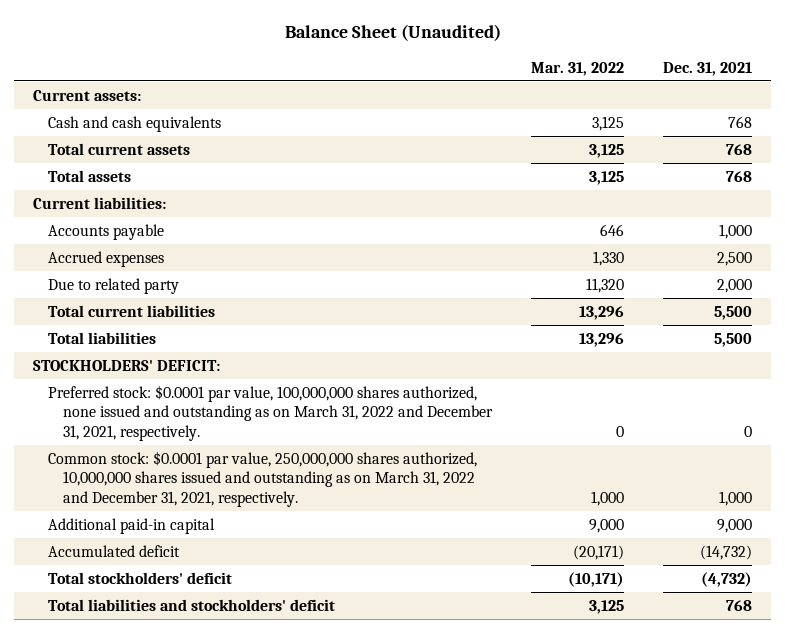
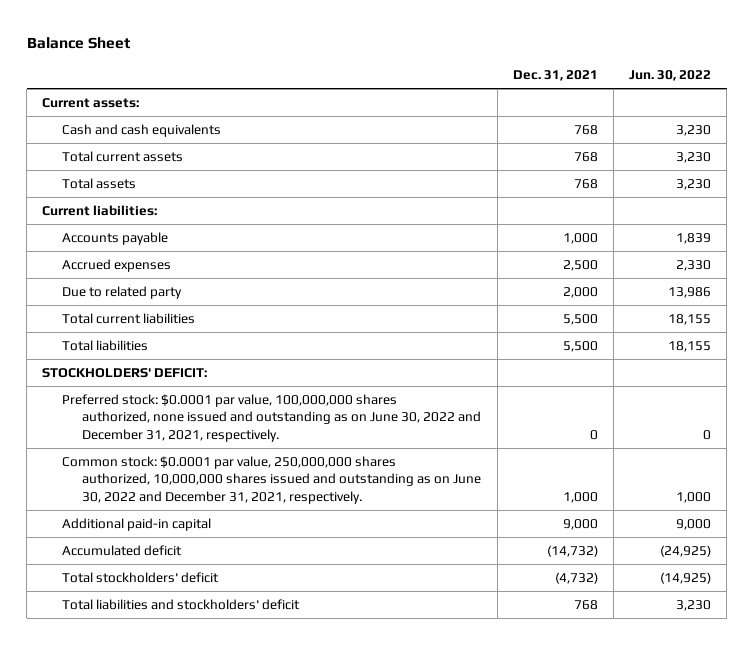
- Balance Sheet (Unaudited)
+ Balance Sheet
- | Mar. 31, 2022 | Dec. 31, 2021
+ | Dec. 31, 2021 | Jun. 30, 2022
- Preferred stock: $0.0001 par value, 100,000,000 shares authorized, none issued and outstanding as on March 31, 2022 and December 31, 2021, respectively. | 0 | 0
- Common stock: $0.0001 par value, 250,000,000 shares authorized, 10,000,000 shares issued and outstanding as on March 31, 2022 and December 31, 2021, respectively. | 1,000 | 1,000
+ Preferred stock: $0.0001 par value, 100,000,000 shares authorized, none issued and outstanding as on June 30, 2022 and December 31, 2021, respectively. | 0 | 0
+ Common stock: $0.0001 par value, 250,000,000 shares authorized, 10,000,000 shares issued and outstanding as on June 30, 2022 and December 31, 2021, respectively. | 1,000 | 1,000

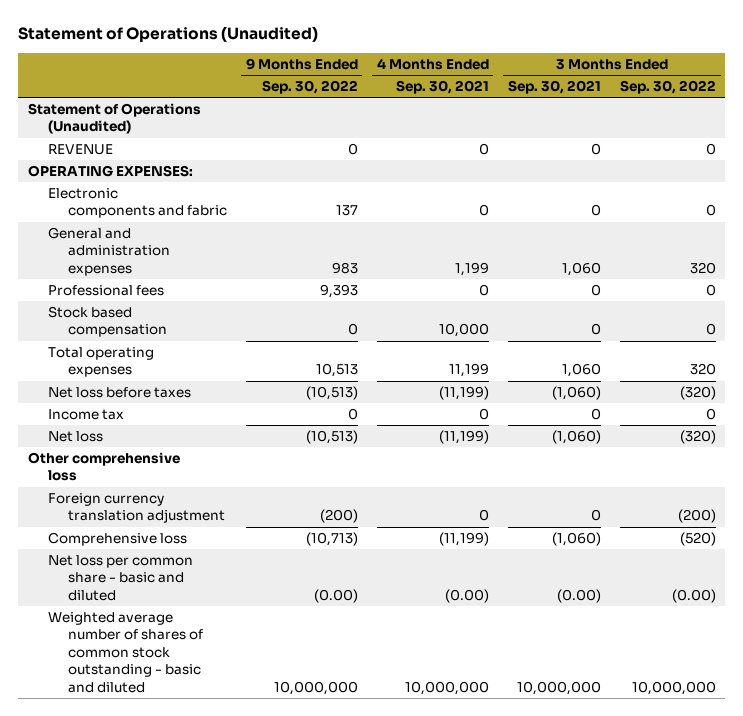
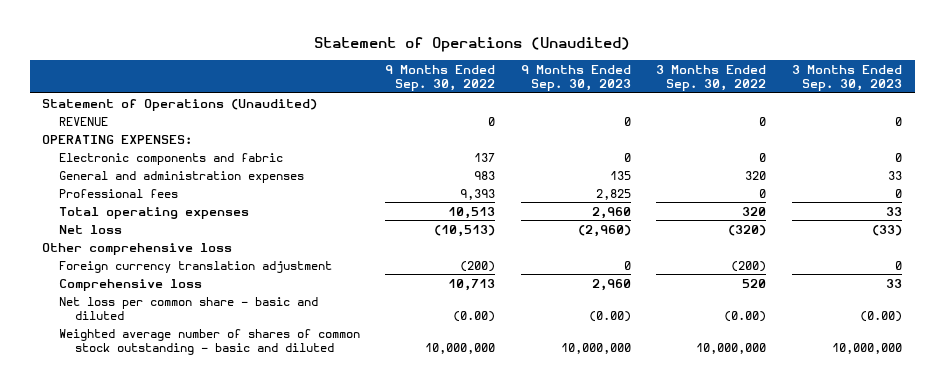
- | 9 Months Ended Sep. 30, 2022 | 4 Months Ended Sep. 30, 2021 | 3 Months Ended Sep. 30, 2021 | 3 Months Ended Sep. 30, 2022
+ | 9 Months Ended Sep. 30, 2022 | 9 Months Ended Sep. 30, 2023 | 3 Months Ended Sep. 30, 2022 | 3 Months Ended Sep. 30, 2023
- Stock based compensation | 0 | 10,000 | 0 | 0
- Net loss before taxes | (10,513) | (11,199) | (1,060) | (320)
- Income tax | 0 | 0 | 0 | 0
- Comprehensive loss | (10,713) | (11,199) | (1,060) | (520)
+ Comprehensive loss | 10,713 | 2,960 | 520 | 33

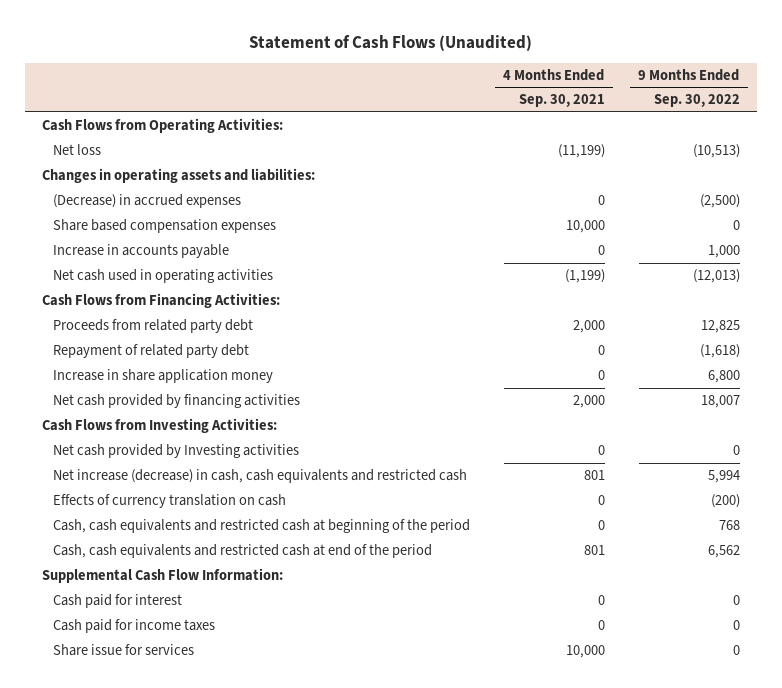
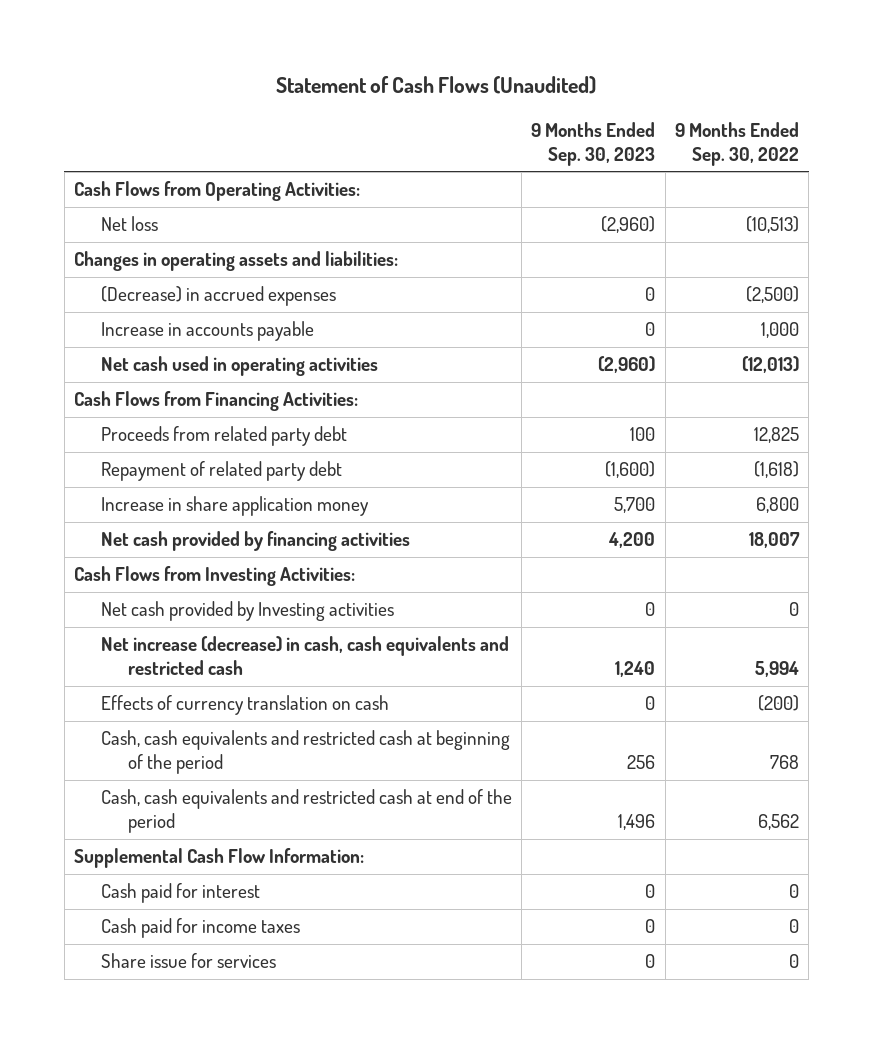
- | 4 Months Ended Sep. 30, 2021 | 9 Months Ended Sep. 30, 2022
+ | 9 Months Ended Sep. 30, 2023 | 9 Months Ended Sep. 30, 2022
- Share based compensation expenses | 10,000 | 0

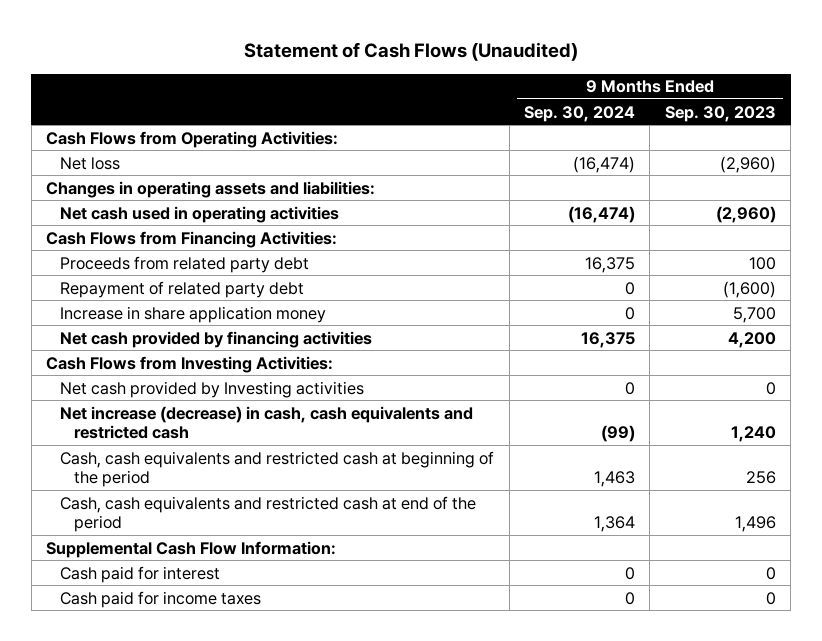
- | 9 Months Ended Sep. 30, 2023 | 9 Months Ended Sep. 30, 2022
+ | 9 Months Ended Sep. 30, 2024 | 9 Months Ended Sep. 30, 2023
- (Decrease) in accrued expenses | 0 | (2,500)
- Increase in accounts payable | 0 | 1,000
- Effects of currency translation on cash | 0 | (200)
- Share issue for services | 0 | 0

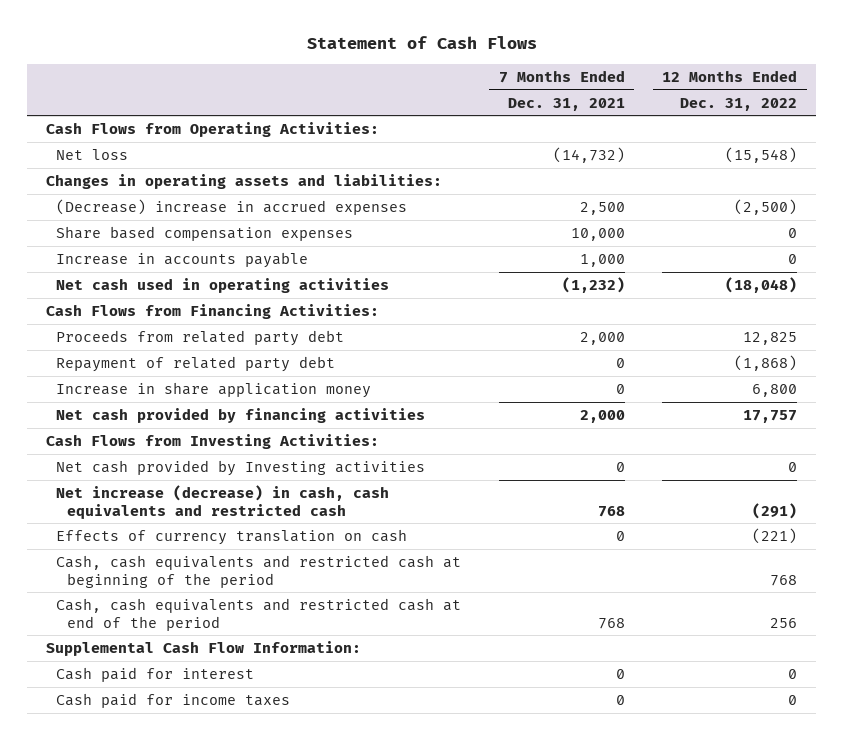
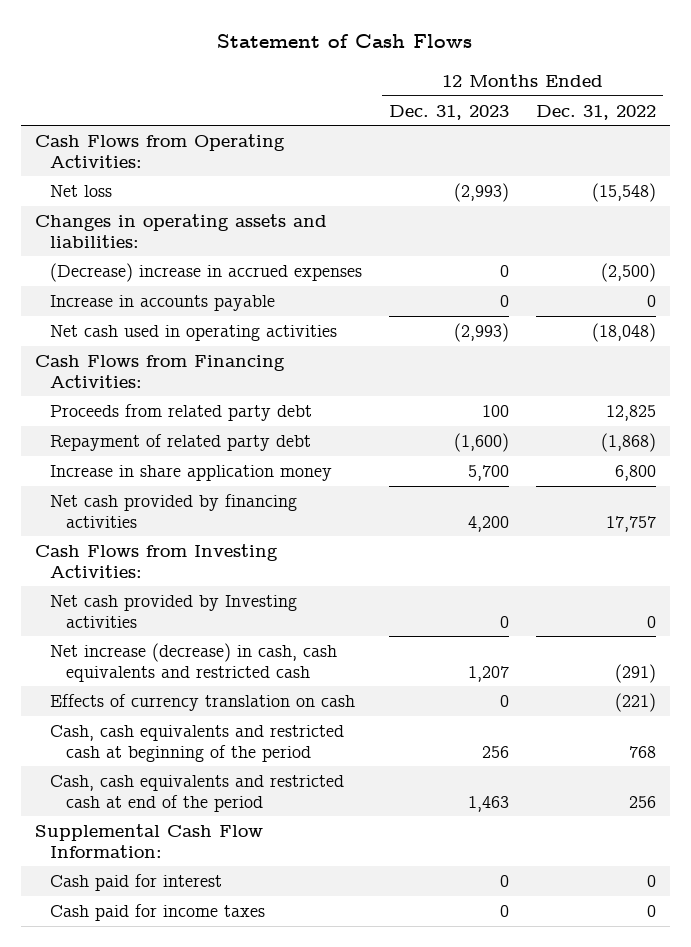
- | 7 Months Ended Dec. 31, 2021 | 12 Months Ended Dec. 31, 2022
+ | 12 Months Ended Dec. 31, 2023 | 12 Months Ended Dec. 31, 2022
- Share based compensation expenses | 10,000 | 0

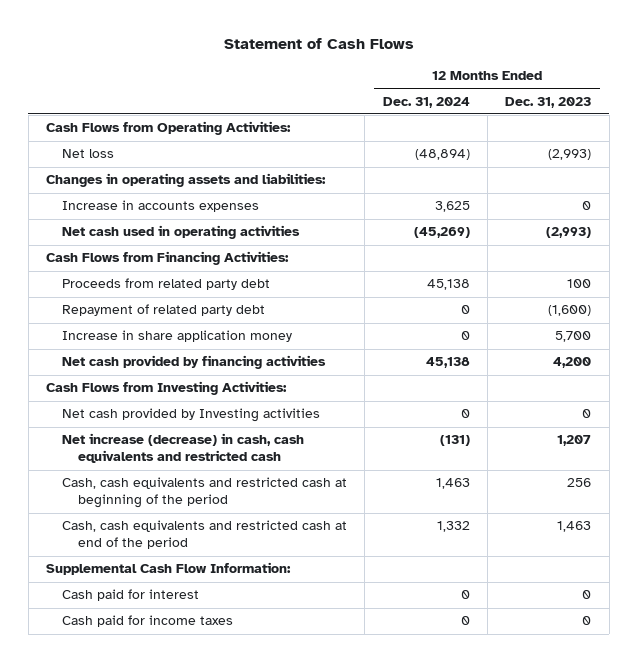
- | 12 Months Ended Dec. 31, 2023 | 12 Months Ended Dec. 31, 2022
+ | 12 Months Ended Dec. 31, 2024 | 12 Months Ended Dec. 31, 2023
- (Decrease) increase in accrued expenses | 0 | (2,500)
- Increase in accounts payable | 0 | 0
+ Increase in accounts expenses | 3,625 | 0
- Effects of currency translation on cash | 0 | (221)

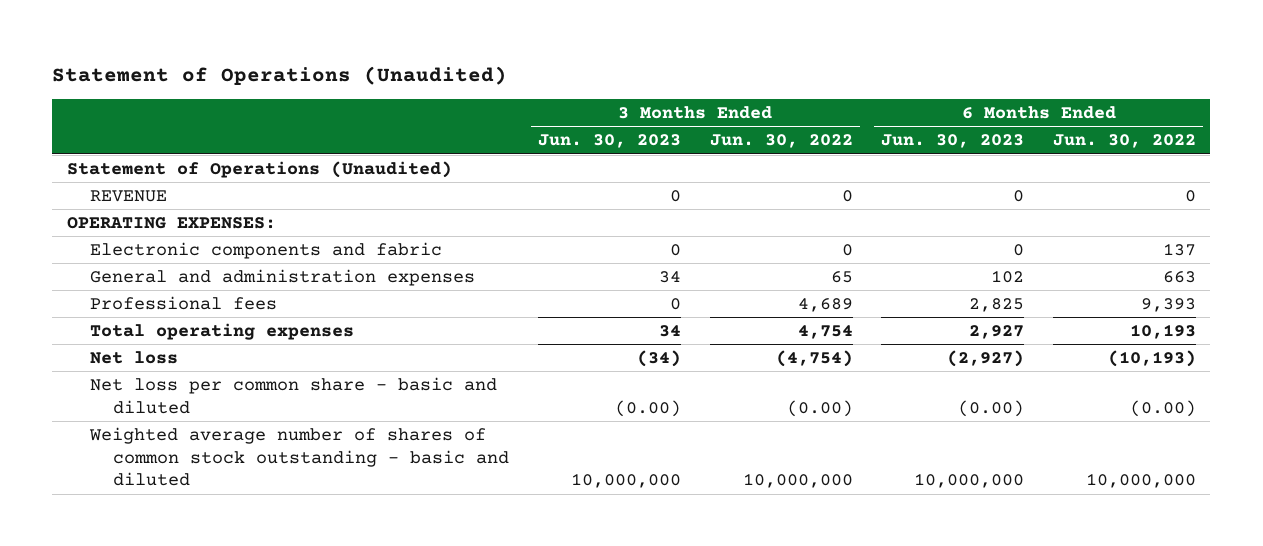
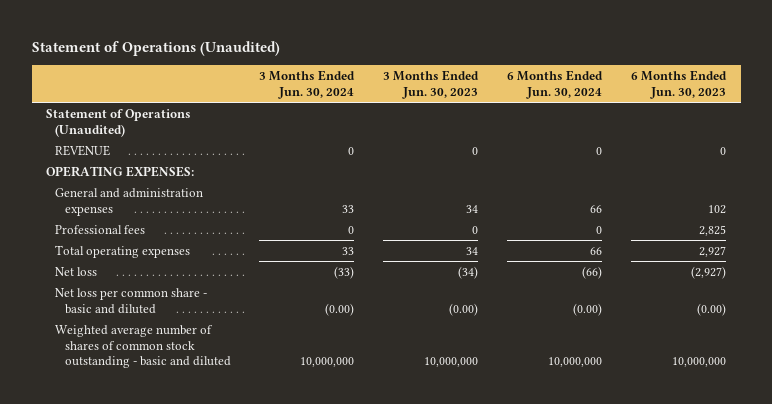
- | 3 Months Ended Jun. 30, 2023 | 3 Months Ended Jun. 30, 2022 | 6 Months Ended Jun. 30, 2023 | 6 Months Ended Jun. 30, 2022
+ | 3 Months Ended Jun. 30, 2024 | 3 Months Ended Jun. 30, 2023 | 6 Months Ended Jun. 30, 2024 | 6 Months Ended Jun. 30, 2023
- Electronic components and fabric | 0 | 0 | 0 | 137

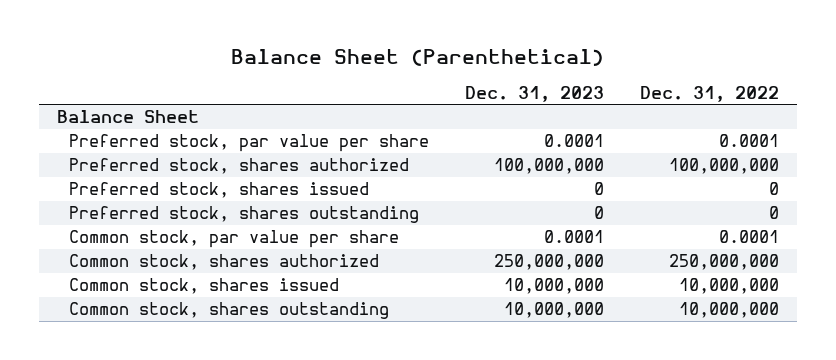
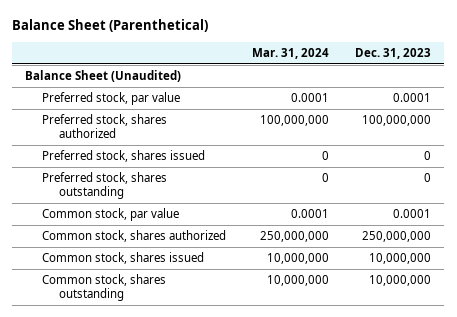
- | Dec. 31, 2023 | Dec. 31, 2022
+ | Mar. 31, 2024 | Dec. 31, 2023
- Balance Sheet
- Preferred stock, par value per share | 0.0001 | 0.0001
+ Balance Sheet (Unaudited)
+ Preferred stock, par value | 0.0001 | 0.0001
- Common stock, par value per share | 0.0001 | 0.0001
+ Common stock, par value | 0.0001 | 0.0001

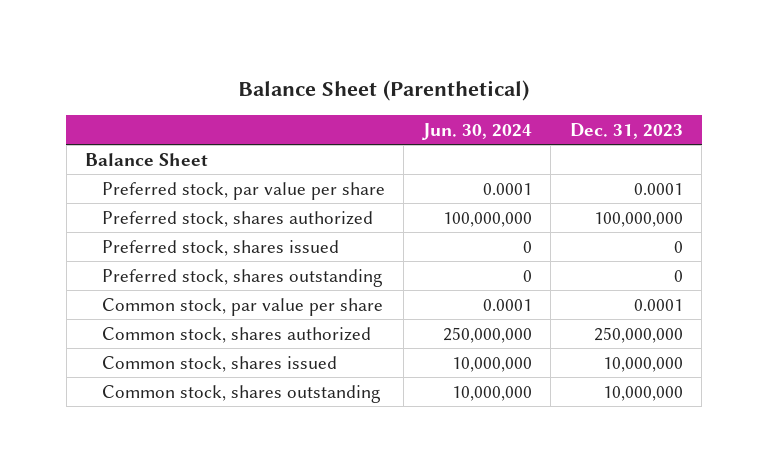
- | Mar. 31, 2024 | Dec. 31, 2023
+ | Jun. 30, 2024 | Dec. 31, 2023
- Balance Sheet (Unaudited)
- Preferred stock, par value | 0.0001 | 0.0001
+ Balance Sheet
+ Preferred stock, par value per share | 0.0001 | 0.0001
- Common stock, par value | 0.0001 | 0.0001
+ Common stock, par value per share | 0.0001 | 0.0001

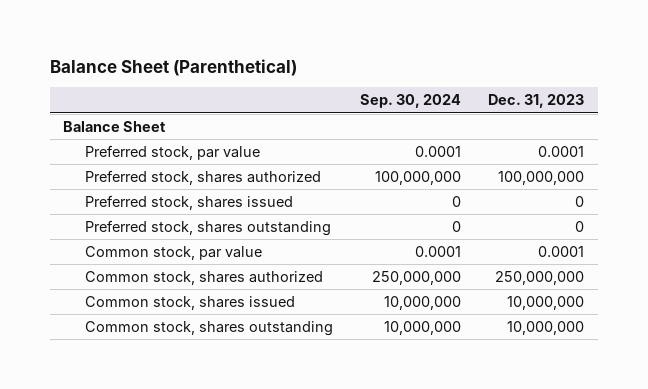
- | Jun. 30, 2024 | Dec. 31, 2023
+ | Sep. 30, 2024 | Dec. 31, 2023
- Preferred stock, par value per share | 0.0001 | 0.0001
+ Preferred stock, par value | 0.0001 | 0.0001
- Common stock, par value per share | 0.0001 | 0.0001
+ Common stock, par value | 0.0001 | 0.0001

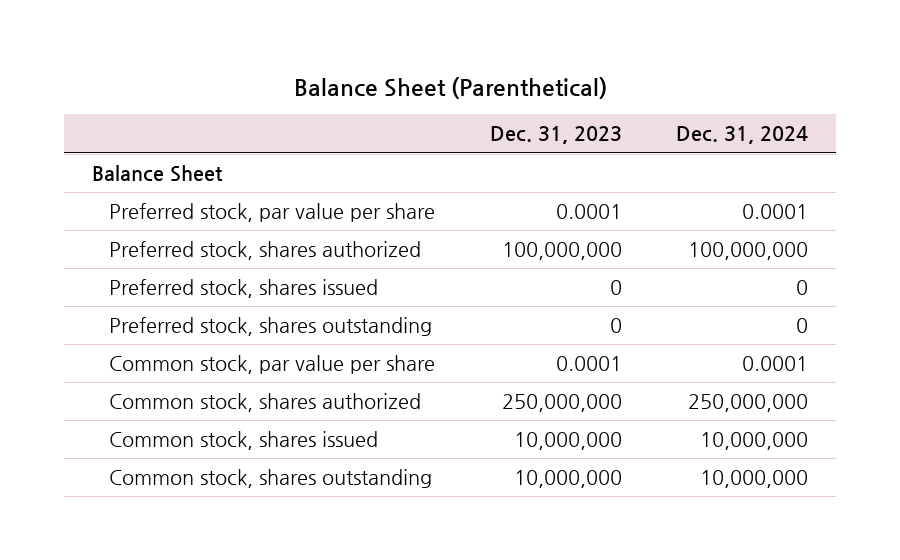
- | Sep. 30, 2024 | Dec. 31, 2023
+ | Dec. 31, 2023 | Dec. 31, 2024
- Preferred stock, par value | 0.0001 | 0.0001
+ Preferred stock, par value per share | 0.0001 | 0.0001
- Common stock, par value | 0.0001 | 0.0001
+ Common stock, par value per share | 0.0001 | 0.0001

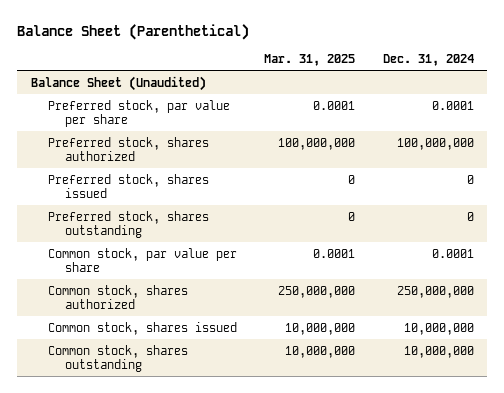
- | Dec. 31, 2023 | Dec. 31, 2024
+ | Mar. 31, 2025 | Dec. 31, 2024
- Balance Sheet
+ Balance Sheet (Unaudited)

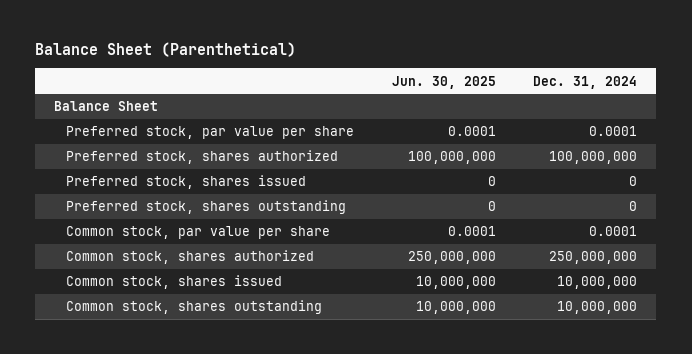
- | Mar. 31, 2025 | Dec. 31, 2024
+ | Jun. 30, 2025 | Dec. 31, 2024
- Balance Sheet (Unaudited)
+ Balance Sheet

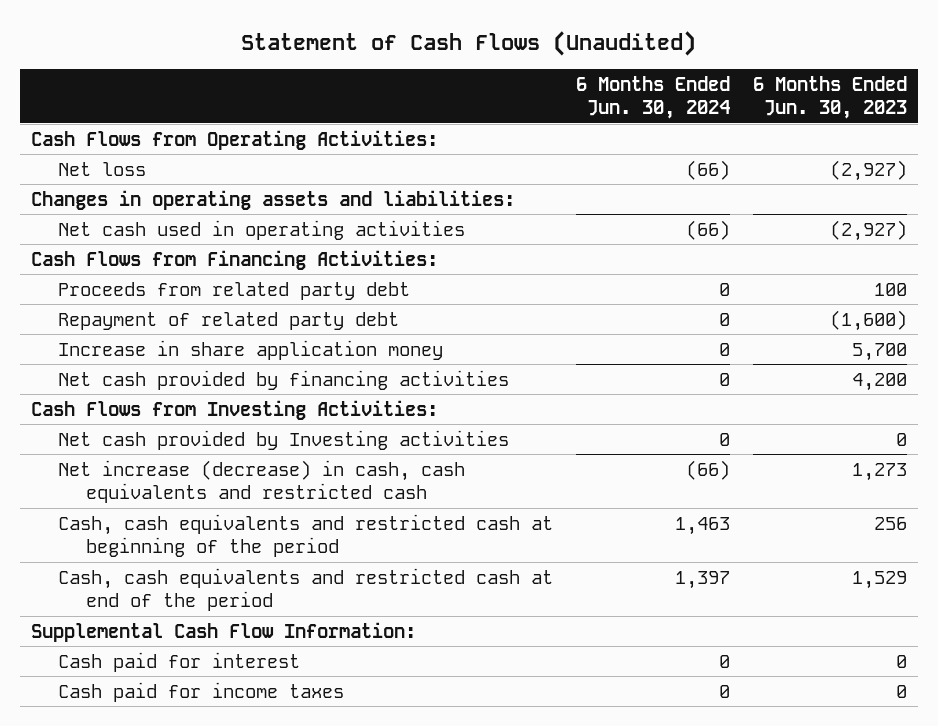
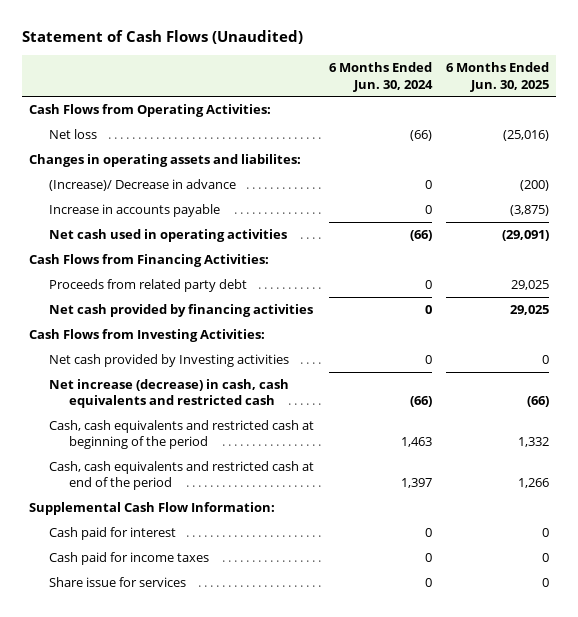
- | 6 Months Ended Jun. 30, 2024 | 6 Months Ended Jun. 30, 2023
+ | 6 Months Ended Jun. 30, 2024 | 6 Months Ended Jun. 30, 2025
- Changes in operating assets and liabilities:
+ Changes in operating assets and liabilites:
+ (Increase)/ Decrease in advance | 0 | (200)
+ Increase in accounts payable | 0 | (3,875)
- Repayment of related party debt | 0 | (1,600)
- Increase in share application money | 0 | 5,700
+ Share issue for services | 0 | 0

